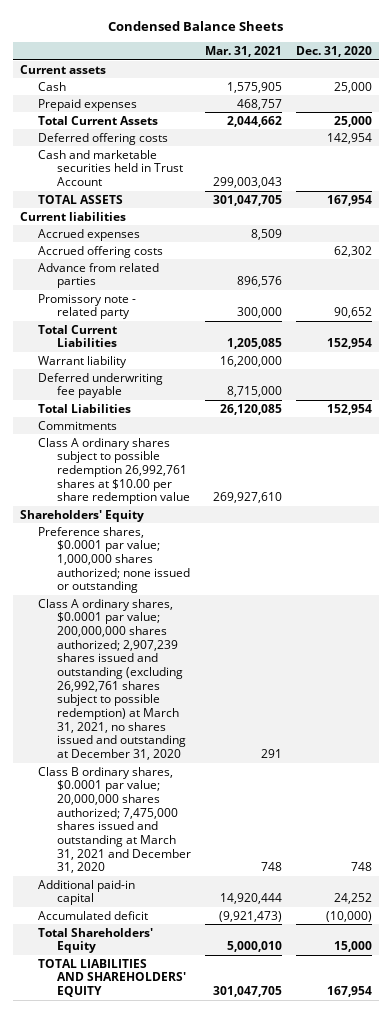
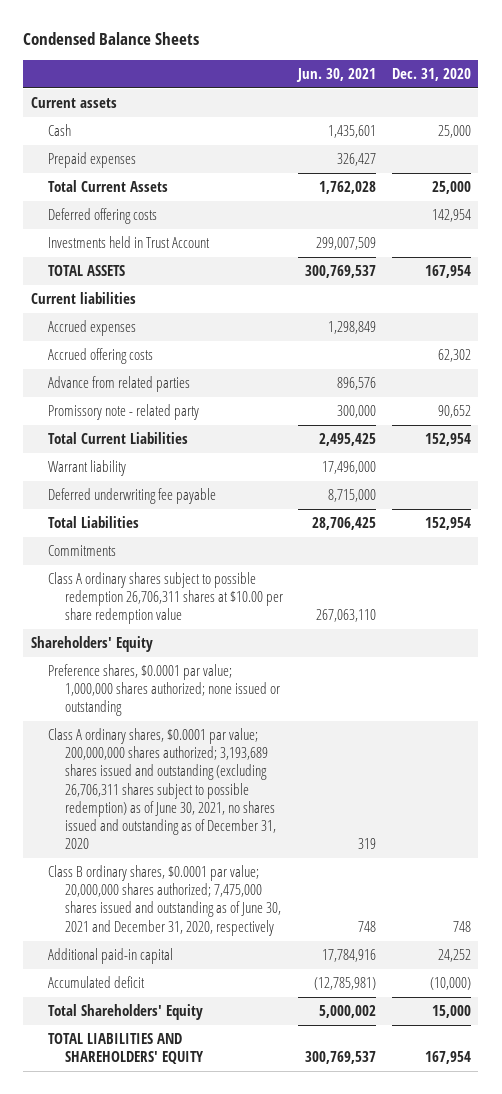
- | Mar. 31, 2021 | Dec. 31, 2020
+ | Jun. 30, 2021 | Dec. 31, 2020
- Cash and marketable securities held in Trust Account | 299,003,043 |
+ Investments held in Trust Account | 299,007,509 |
- Class A ordinary shares subject to possible redemption 26,992,761 shares at $10.00 per share redemption value | 269,927,610 |
+ Class A ordinary shares subject to possible redemption 26,706,311 shares at $10.00 per share redemption value | 267,063,110 |
- Class A ordinary shares, $0.0001 par value; 200,000,000 shares authorized; 2,907,239 shares issued and outstanding (excluding 26,992,761 shares subject to possible redemption) at March 31, 2021, no shares issued and outstanding at December 31, 2020 | 291 |
- Class B ordinary shares, $0.0001 par value; 20,000,000 shares authorized; 7,475,000 shares issued and outstanding at March 31, 2021 and December 31, 2020 | 748 | 748
+ Class A ordinary shares, $0.0001 par value; 200,000,000 shares authorized; 3,193,689 shares issued and outstanding (excluding 26,706,311 shares subject to possible redemption) as of June 30, 2021, no shares issued and outstanding as of December 31, 2020 | 319 |
+ Class B ordinary shares, $0.0001 par value; 20,000,000 shares authorized; 7,475,000 shares issued and outstanding as of June 30, 2021 and December 31, 2020, respectively | 748 | 748

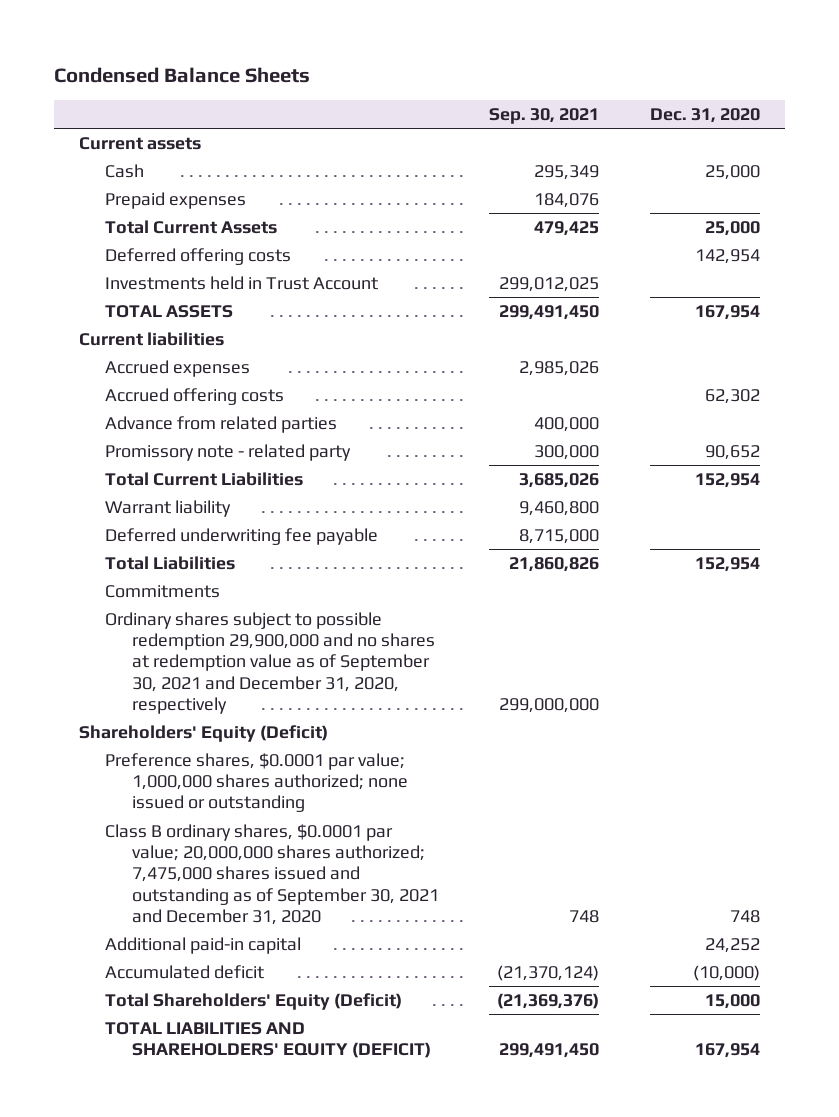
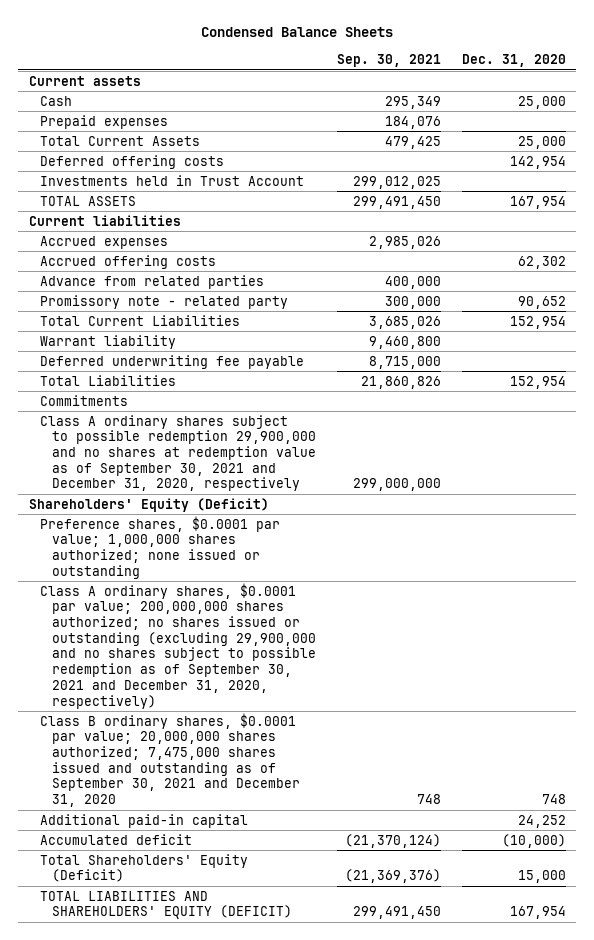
- Ordinary shares subject to possible redemption 29,900,000 and no shares at redemption value as of September 30, 2021 and December 31, 2020, respectively | 299,000,000 |
+ Class A ordinary shares subject to possible redemption 29,900,000 and no shares at redemption value as of September 30, 2021 and December 31, 2020, respectively | 299,000,000 |
+ Class A ordinary shares, $0.0001 par value; 200,000,000 shares authorized; no shares issued or outstanding (excluding 29,900,000 and no shares subject to possible redemption as of September 30, 2021 and December 31, 2020, respectively)

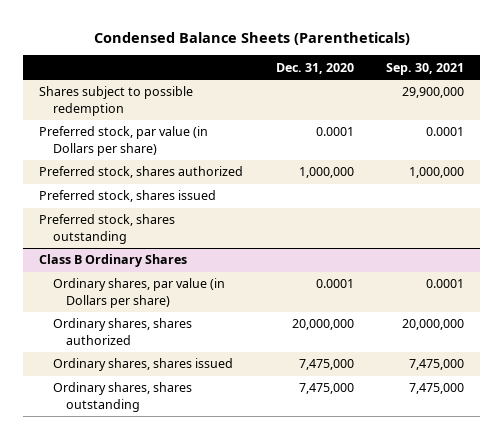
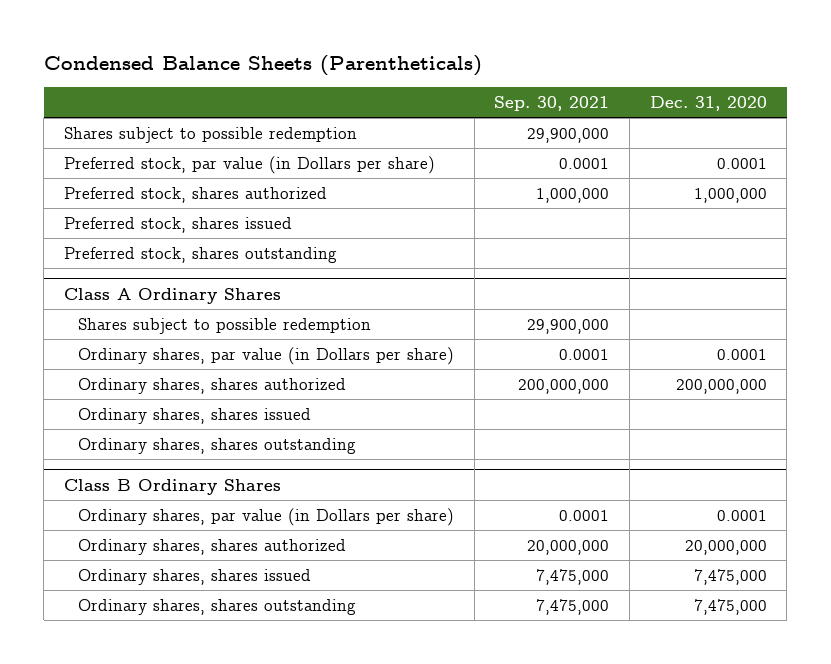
- | Dec. 31, 2020 | Sep. 30, 2021
+ | Sep. 30, 2021 | Dec. 31, 2020
+ Class A Ordinary Shares
+ Shares subject to possible redemption | 29,900,000 |
+ Ordinary shares, par value (in Dollars per share) | 0.0001 | 0.0001
+ Ordinary shares, shares authorized | 200,000,000 | 200,000,000
+ Ordinary shares, shares issued
+ Ordinary shares, shares outstanding

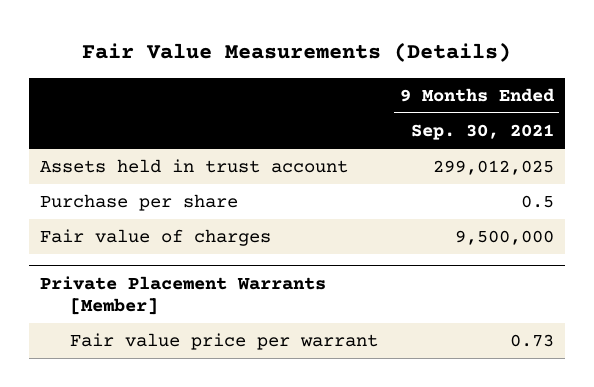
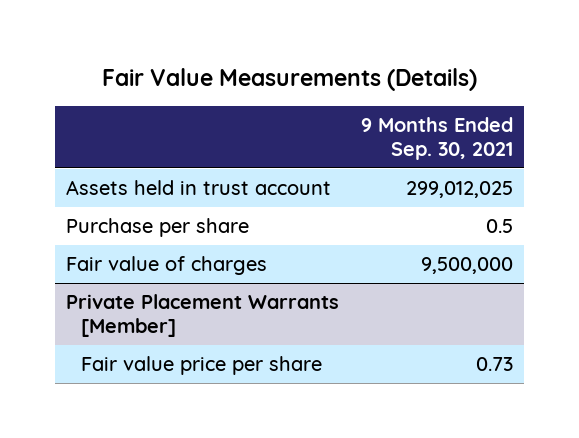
@ Private Placement Warrants [Member]
- Fair value price per warrant | 0.73
+ Fair value price per share | 0.73

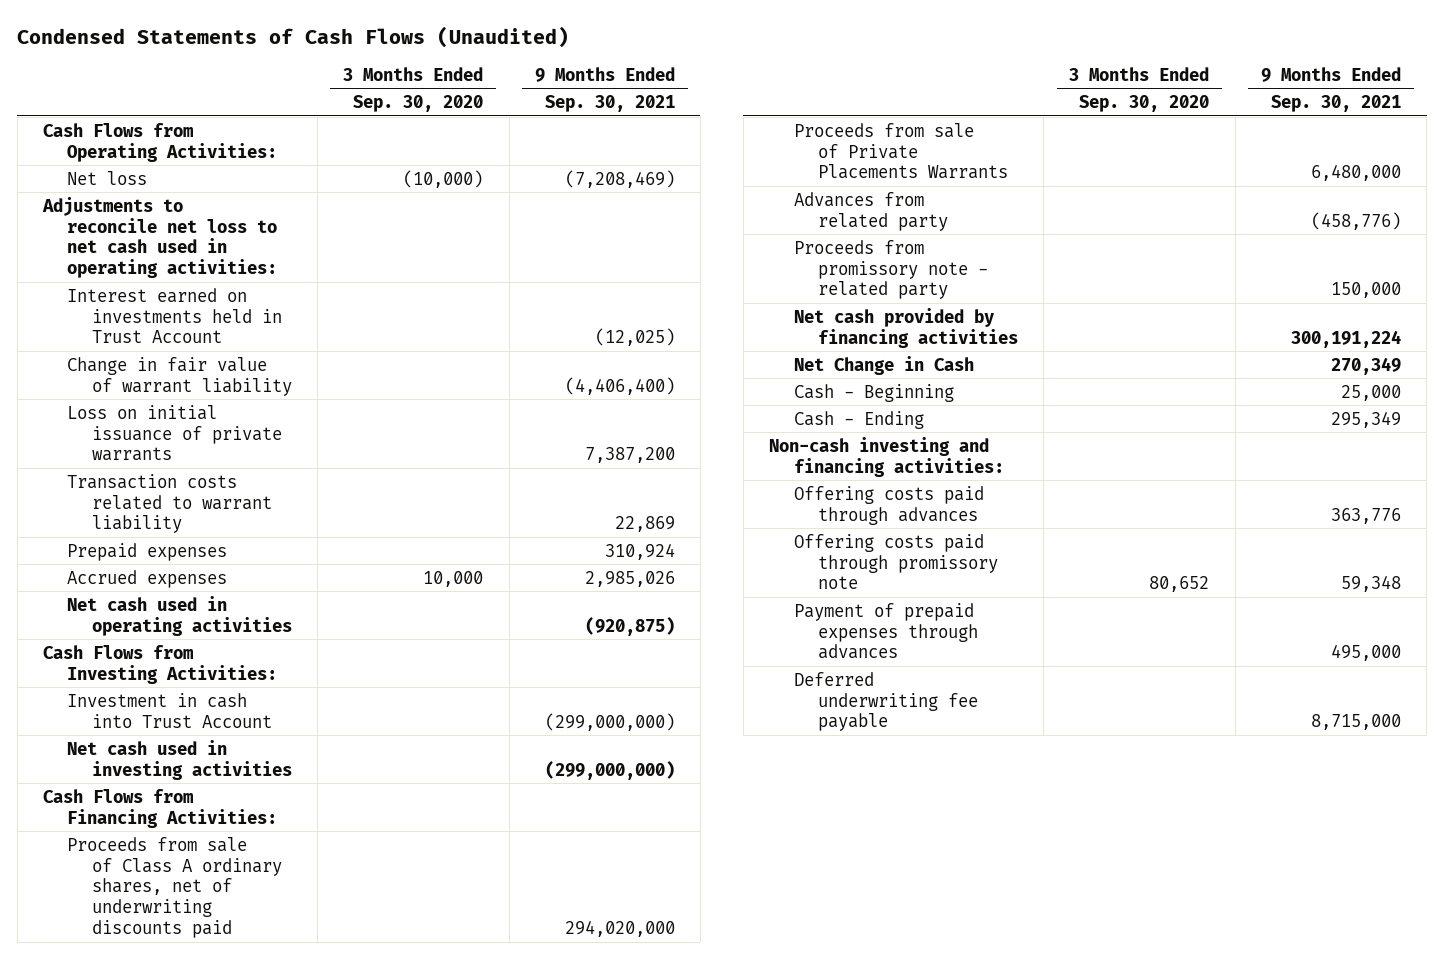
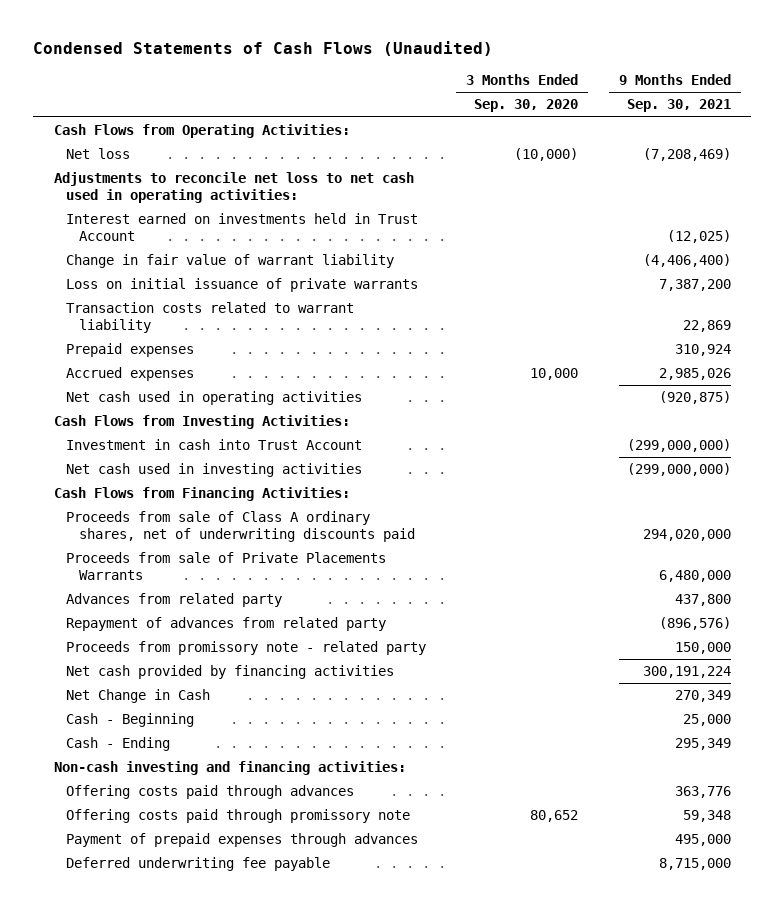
- Advances from related party | | (458,776)
+ Advances from related party | | 437,800
+ Repayment of advances from related party | | (896,576)

